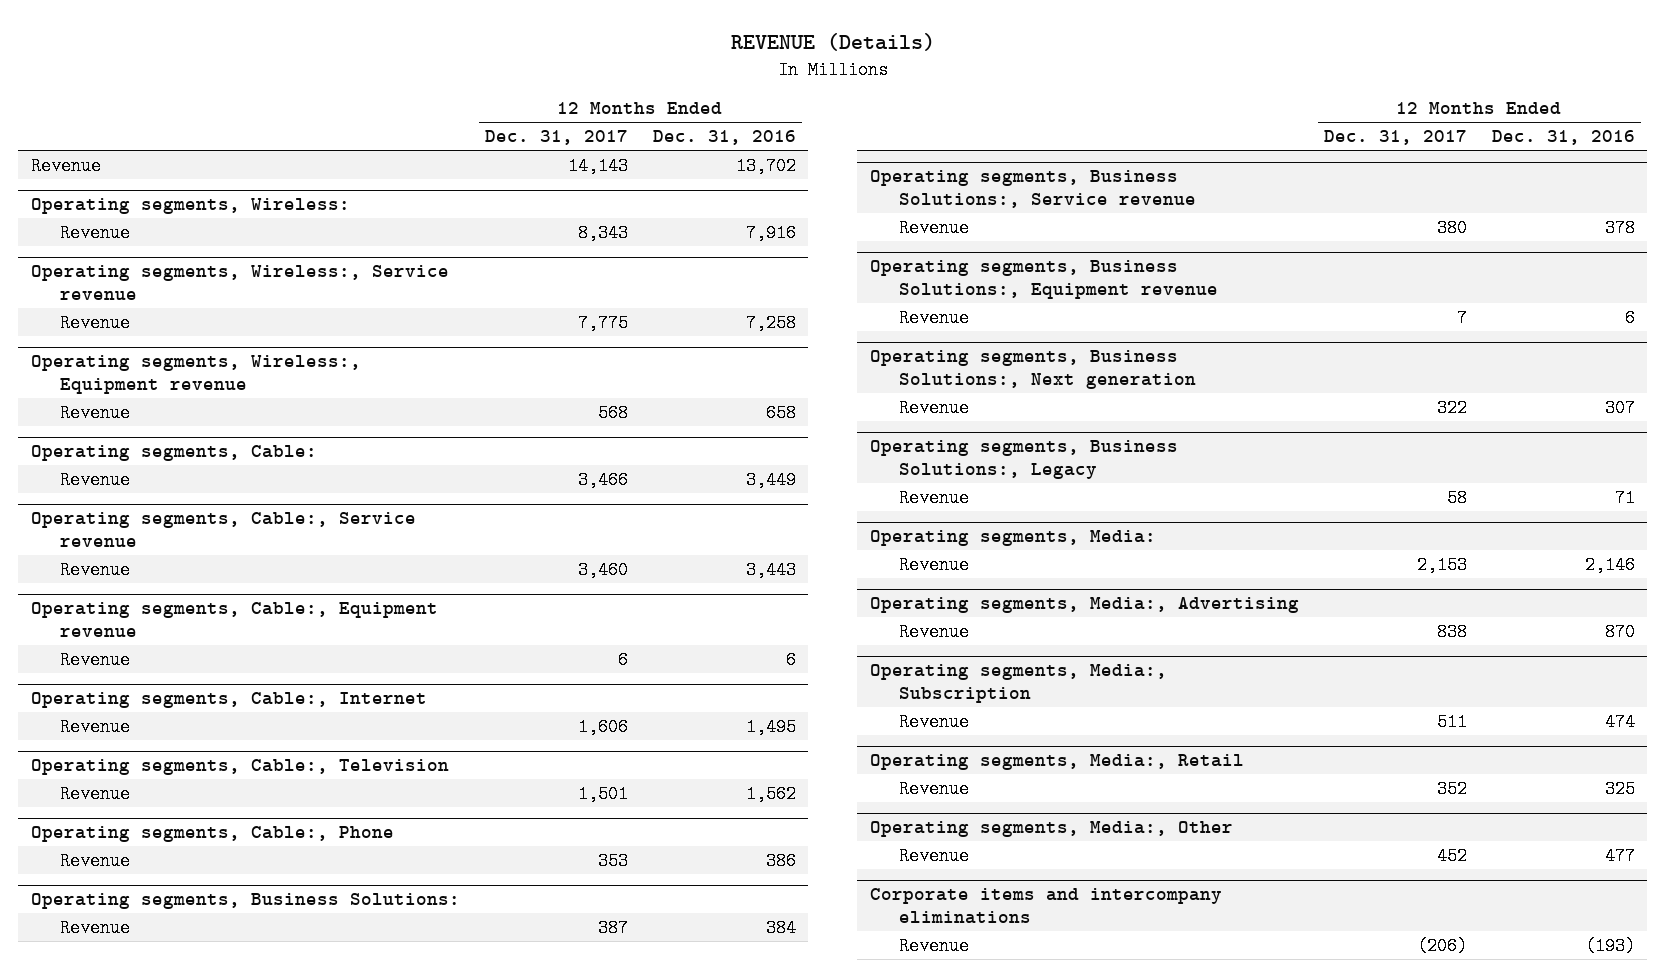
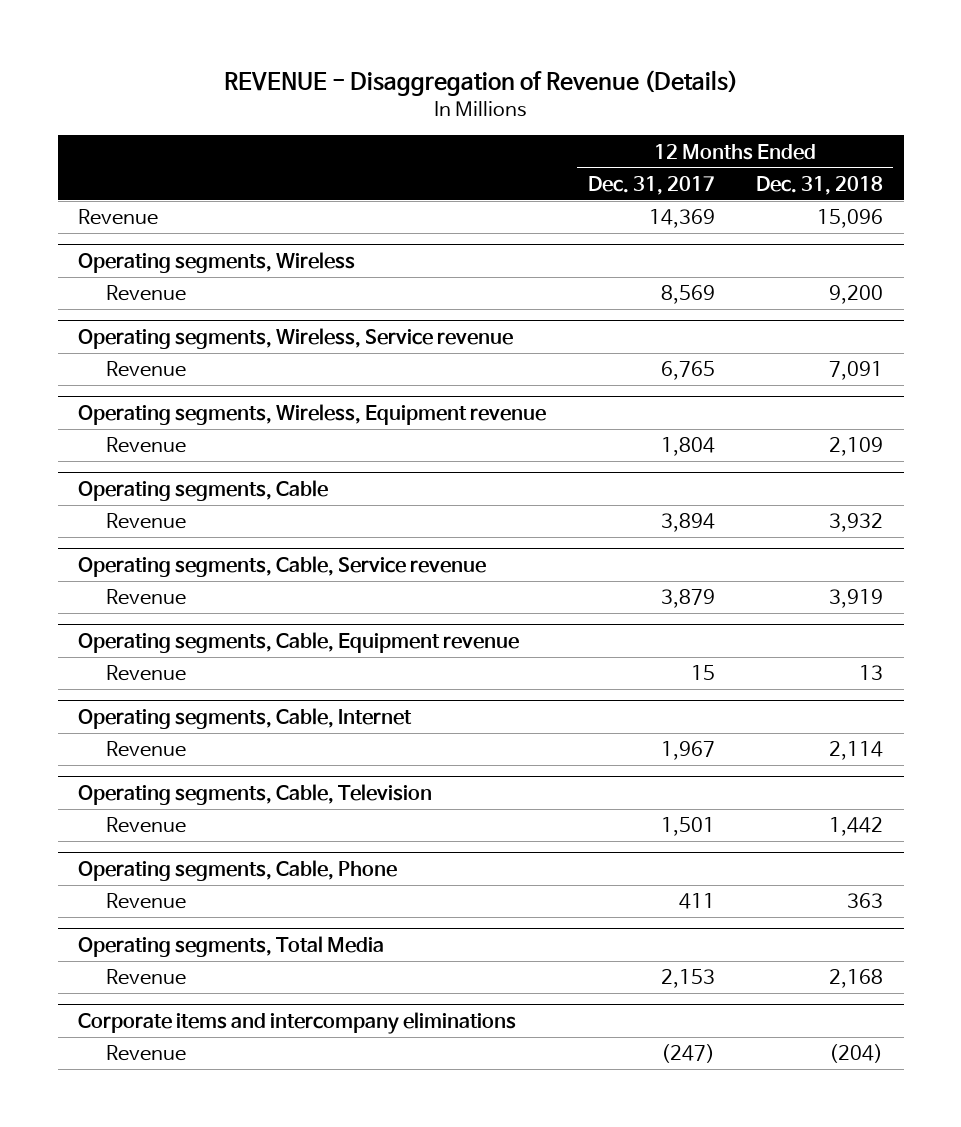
- REVENUE (Details)
+ REVENUE - Disaggregation of Revenue (Details)
- | 12 Months Ended Dec. 31, 2017 | 12 Months Ended Dec. 31, 2016
+ | 12 Months Ended Dec. 31, 2017 | 12 Months Ended Dec. 31, 2018
- Revenue | 14,143 | 13,702
- Operating segments, Wireless:
- Revenue | 8,343 | 7,916
- Operating segments, Wireless:, Service revenue
- Revenue | 7,775 | 7,258
- Operating segments, Wireless:, Equipment revenue
- Revenue | 568 | 658
- Operating segments, Cable:
- Revenue | 3,466 | 3,449
- Operating segments, Cable:, Service revenue
- Revenue | 3,460 | 3,443
- Operating segments, Cable:, Equipment revenue
- Revenue | 6 | 6
- Operating segments, Cable:, Internet
- Revenue | 1,606 | 1,495
- Operating segments, Cable:, Television
+ Revenue | 14,369 | 15,096
+ Operating segments, Wireless
+ Revenue | 8,569 | 9,200
+ Operating segments, Wireless, Service revenue
+ Revenue | 6,765 | 7,091
+ Operating segments, Wireless, Equipment revenue
+ Revenue | 1,804 | 2,109
+ Operating segments, Cable
+ Revenue | 3,894 | 3,932
+ Operating segments, Cable, Service revenue
+ Revenue | 3,879 | 3,919
+ Operating segments, Cable, Equipment revenue
+ Revenue | 15 | 13
+ Operating segments, Cable, Internet
+ Revenue | 1,967 | 2,114
+ Operating segments, Cable, Television
- Operating segments, Cable:, Phone
- Revenue | 353 | 386
- Operating segments, Business Solutions:
- Revenue | 387 | 384
- Operating segments, Business Solutions:, Service revenue
- Revenue | 380 | 378
- Operating segments, Business Solutions:, Equipment revenue
- Revenue | 7 | 6
- Operating segments, Business Solutions:, Next generation
- Revenue | 322 | 307
- Operating segments, Business Solutions:, Legacy
- Revenue | 58 | 71
- Operating segments, Media:
+ Operating segments, Cable, Phone
+ Revenue | 411 | 363
+ Operating segments, Total Media
- Operating segments, Media:, Advertising
- Revenue | 838 | 870
- Operating segments, Media:, Subscription
- Revenue | 511 | 474
- Operating segments, Media:, Retail
- Revenue | 352 | 325
- Operating segments, Media:, Other
- Revenue | 452 | 477
@ Corporate items and intercompany eliminations
- Revenue | (206) | (193)
+ Revenue | (247) | (204)

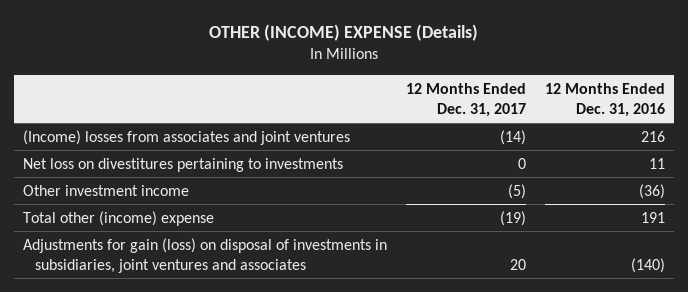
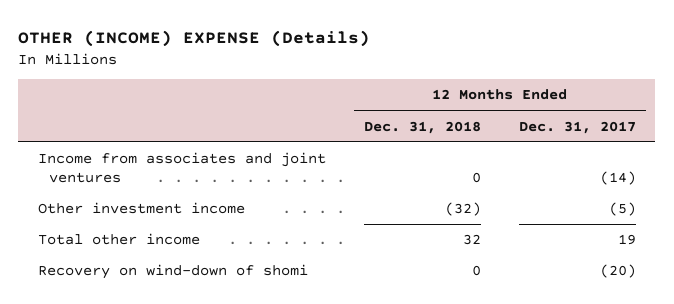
- | 12 Months Ended Dec. 31, 2017 | 12 Months Ended Dec. 31, 2016
+ | 12 Months Ended Dec. 31, 2018 | 12 Months Ended Dec. 31, 2017
- (Income) losses from associates and joint ventures | (14) | 216
- Net loss on divestitures pertaining to investments | 0 | 11
+ Income from associates and joint ventures | 0 | (14)
- Total other (income) expense | (19) | 191
- Adjustments for gain (loss) on disposal of investments in subsidiaries, joint ventures and associates | 20 | (140)
+ Total other income | 32 | 19
+ Recovery on wind-down of shomi | 0 | (20)

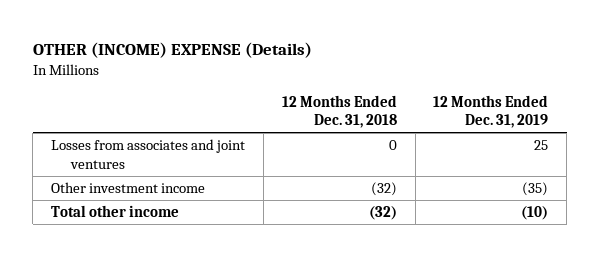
- | 12 Months Ended Dec. 31, 2018 | 12 Months Ended Dec. 31, 2017
+ | 12 Months Ended Dec. 31, 2018 | 12 Months Ended Dec. 31, 2019
- Income from associates and joint ventures | 0 | (14)
+ Losses from associates and joint ventures | 0 | 25
- Total other income | 32 | 19
- Recovery on wind-down of shomi | 0 | (20)
+ Total other income | (32) | (10)

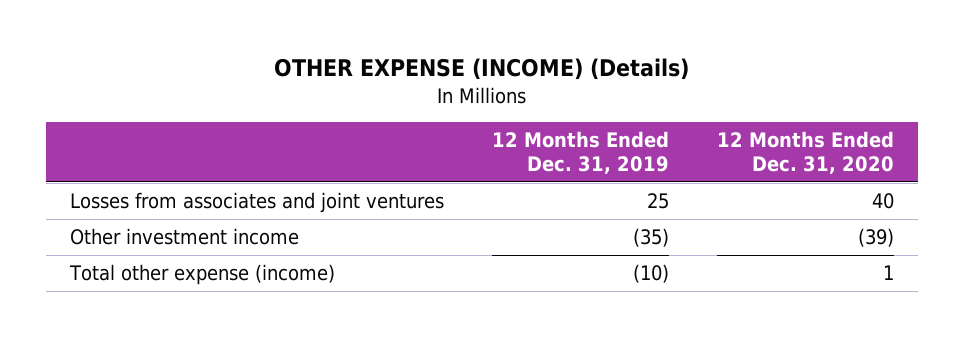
- OTHER (INCOME) EXPENSE (Details)
+ OTHER EXPENSE (INCOME) (Details)
- | 12 Months Ended Dec. 31, 2018 | 12 Months Ended Dec. 31, 2019
+ | 12 Months Ended Dec. 31, 2019 | 12 Months Ended Dec. 31, 2020
- Total other income | (32) | (10)
+ Total other expense (income) | (10) | 1

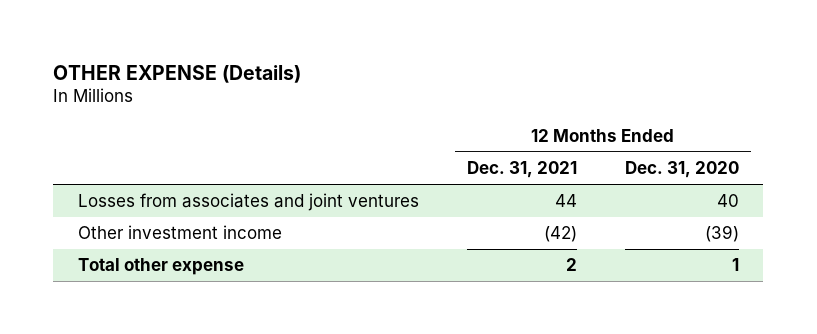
- OTHER EXPENSE (INCOME) (Details)
+ OTHER EXPENSE (Details)
- | 12 Months Ended Dec. 31, 2019 | 12 Months Ended Dec. 31, 2020
+ | 12 Months Ended Dec. 31, 2021 | 12 Months Ended Dec. 31, 2020
- Total other expense (income) | (10) | 1
+ Total other expense | 2 | 1

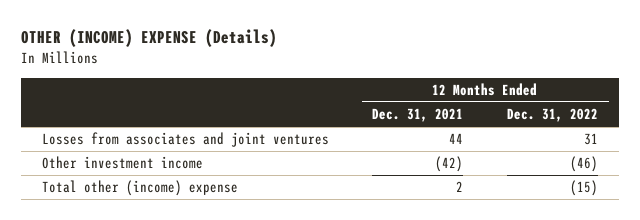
- OTHER EXPENSE (Details)
+ OTHER (INCOME) EXPENSE (Details)
- | 12 Months Ended Dec. 31, 2021 | 12 Months Ended Dec. 31, 2020
+ | 12 Months Ended Dec. 31, 2021 | 12 Months Ended Dec. 31, 2022
- Total other expense | 2 | 1
+ Total other (income) expense | 2 | (15)

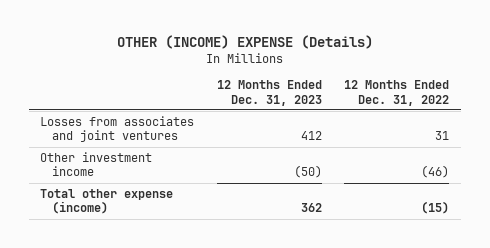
- | 12 Months Ended Dec. 31, 2021 | 12 Months Ended Dec. 31, 2022
+ | 12 Months Ended Dec. 31, 2023 | 12 Months Ended Dec. 31, 2022
- Total other (income) expense | 2 | (15)
+ Total other expense (income) | 362 | (15)

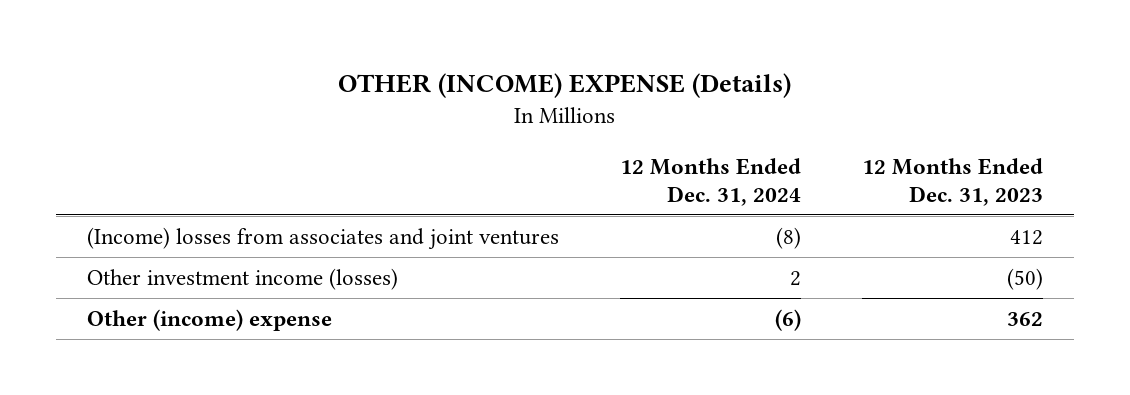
- | 12 Months Ended Dec. 31, 2023 | 12 Months Ended Dec. 31, 2022
+ | 12 Months Ended Dec. 31, 2024 | 12 Months Ended Dec. 31, 2023
- Losses from associates and joint ventures | 412 | 31
- Other investment income | (50) | (46)
- Total other expense (income) | 362 | (15)
+ (Income) losses from associates and joint ventures | (8) | 412
+ Other investment income (losses) | 2 | (50)
+ Other (income) expense | (6) | 362

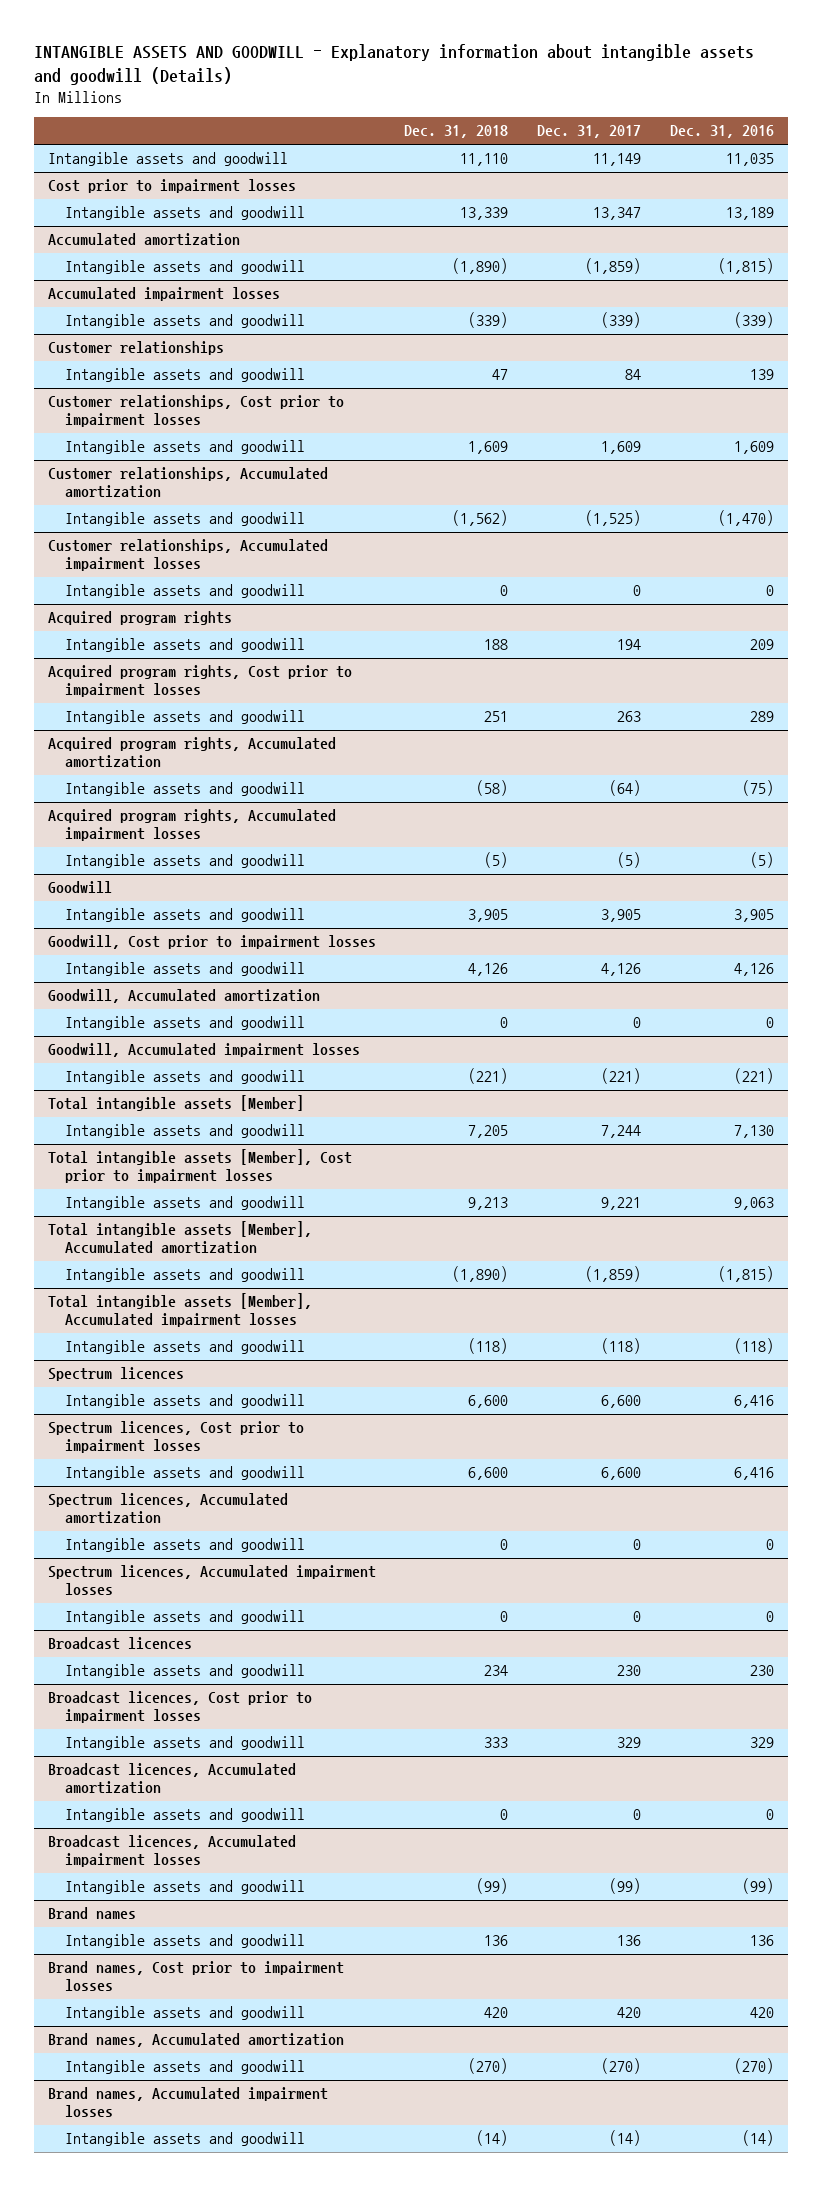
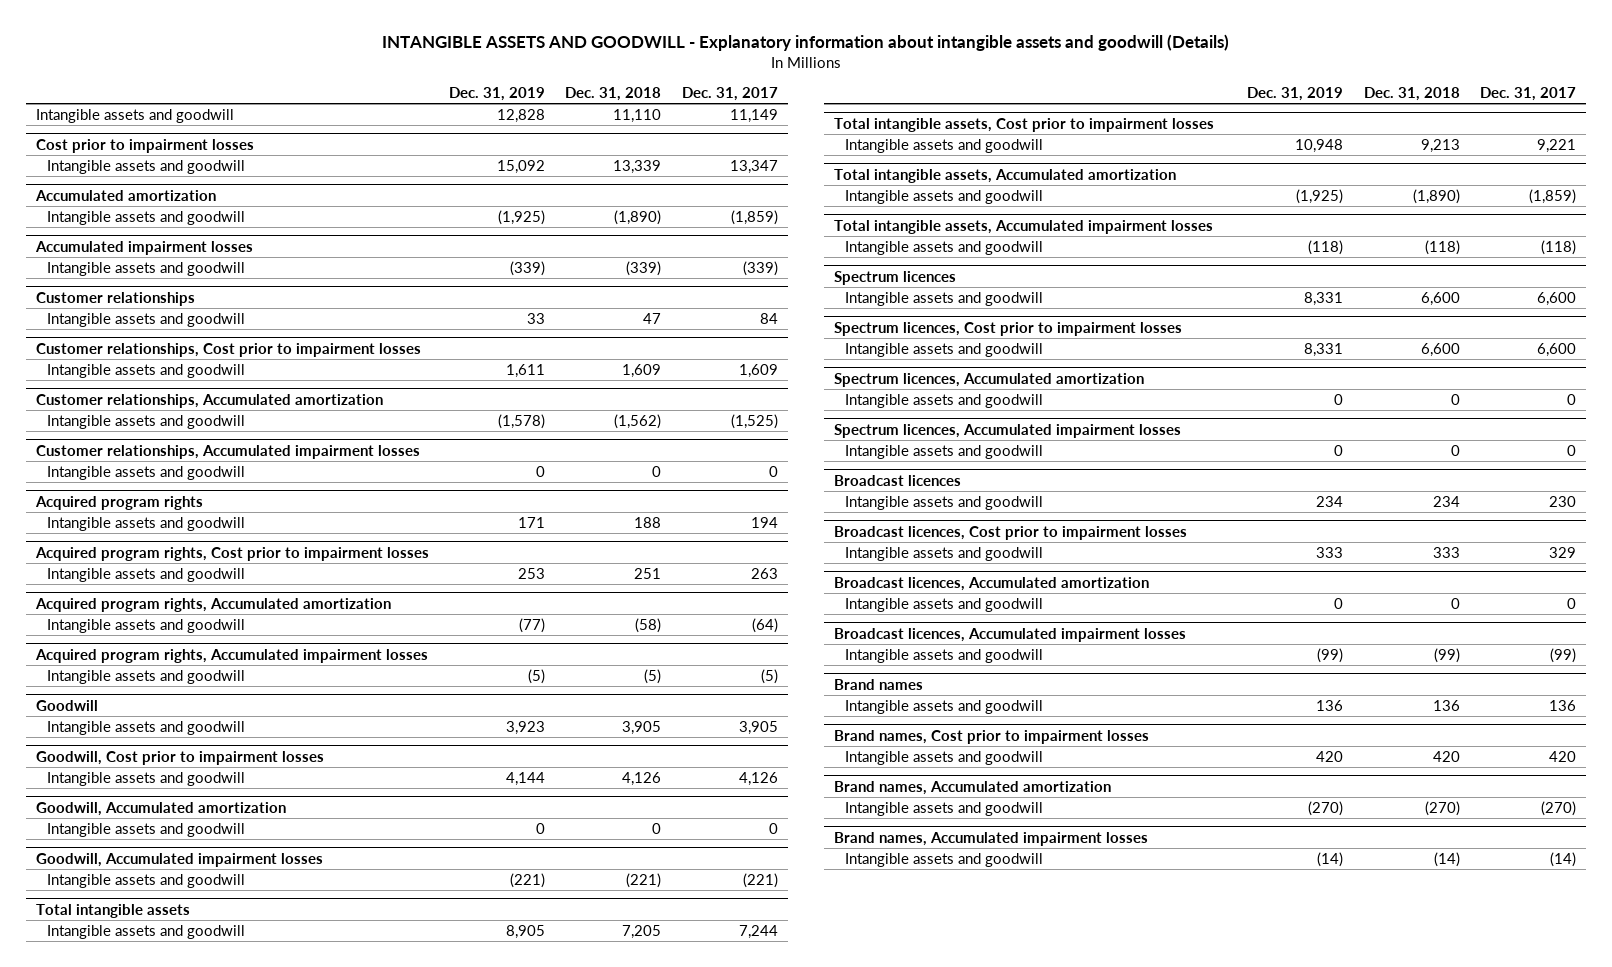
- | Dec. 31, 2018 | Dec. 31, 2017 | Dec. 31, 2016
+ | Dec. 31, 2019 | Dec. 31, 2018 | Dec. 31, 2017
- Total intangible assets [Member]
+ Total intangible assets
- Total intangible assets [Member], Cost prior to impairment losses
+ Total intangible assets, Cost prior to impairment losses
- Total intangible assets [Member], Accumulated amortization
+ Total intangible assets, Accumulated amortization
- Total intangible assets [Member], Accumulated impairment losses
+ Total intangible assets, Accumulated impairment losses

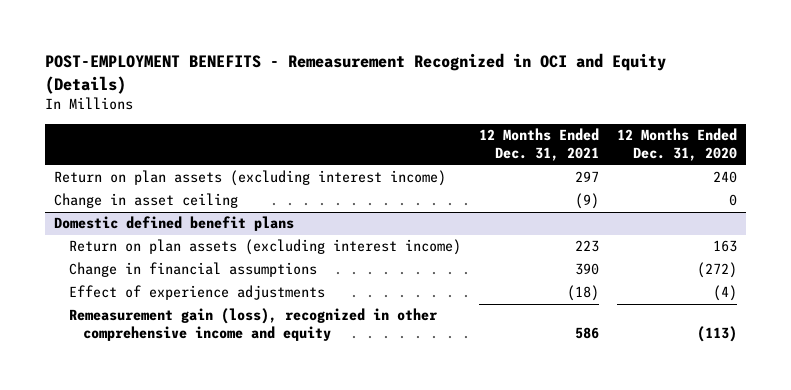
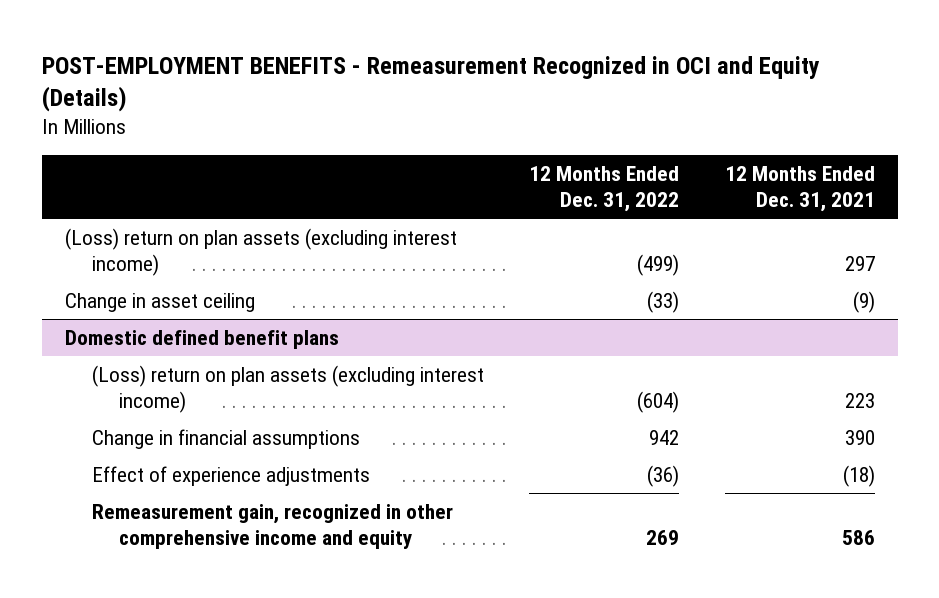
- | 12 Months Ended Dec. 31, 2021 | 12 Months Ended Dec. 31, 2020
+ | 12 Months Ended Dec. 31, 2022 | 12 Months Ended Dec. 31, 2021
- Return on plan assets (excluding interest income) | 297 | 240
+ (Loss) return on plan assets (excluding interest income) | (499) | 297
@ Domestic defined benefit plans
- Return on plan assets (excluding interest income) | 223 | 163
+ (Loss) return on plan assets (excluding interest income) | (604) | 223
- Remeasurement gain (loss), recognized in other comprehensive income and equity | 586 | (113)
+ Remeasurement gain, recognized in other comprehensive income and equity | 269 | 586

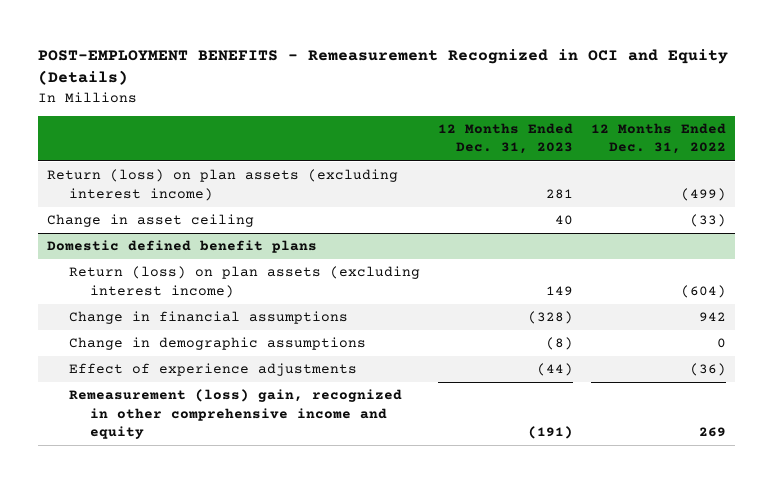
- | 12 Months Ended Dec. 31, 2022 | 12 Months Ended Dec. 31, 2021
+ | 12 Months Ended Dec. 31, 2023 | 12 Months Ended Dec. 31, 2022
- (Loss) return on plan assets (excluding interest income) | (499) | 297
+ Return (loss) on plan assets (excluding interest income) | 281 | (499)
@ Domestic defined benefit plans
- (Loss) return on plan assets (excluding interest income) | (604) | 223
+ Return (loss) on plan assets (excluding interest income) | 149 | (604)
+ Change in demographic assumptions | (8) | 0
- Remeasurement gain, recognized in other comprehensive income and equity | 269 | 586
+ Remeasurement (loss) gain, recognized in other comprehensive income and equity | (191) | 269

